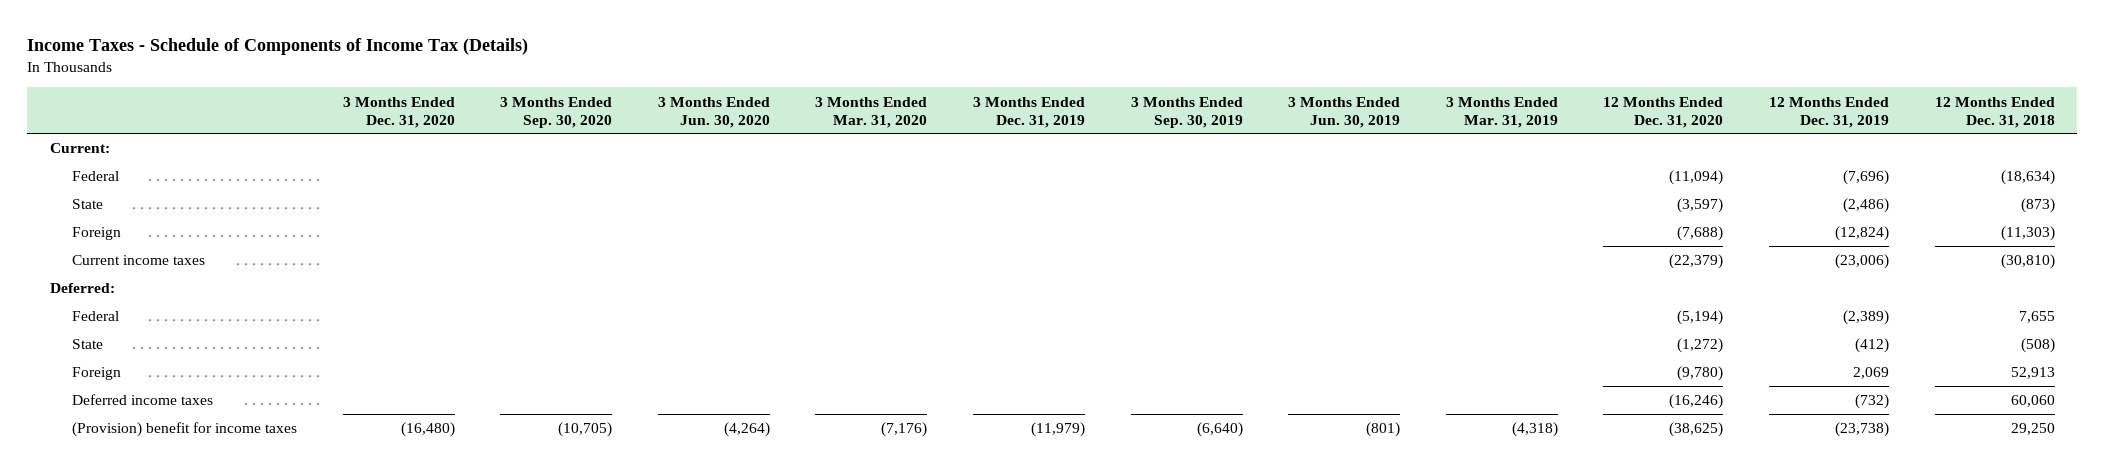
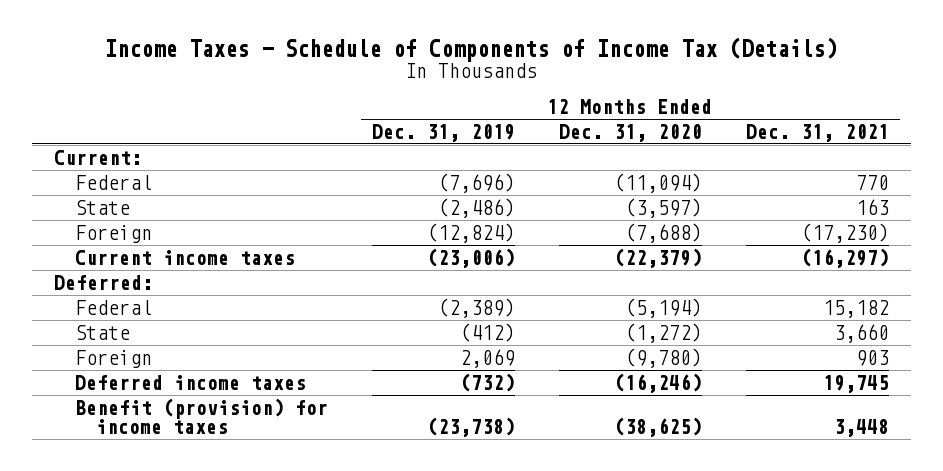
- | 3 Months Ended Dec. 31, 2020 | 3 Months Ended Sep. 30, 2020 | 3 Months Ended Jun. 30, 2020 | 3 Months Ended Mar. 31, 2020 | 3 Months Ended Dec. 31, 2019 | 3 Months Ended Sep. 30, 2019 | 3 Months Ended Jun. 30, 2019 | 3 Months Ended Mar. 31, 2019 | 12 Months Ended Dec. 31, 2020 | 12 Months Ended Dec. 31, 2019 | 12 Months Ended Dec. 31, 2018
+ | 12 Months Ended Dec. 31, 2019 | 12 Months Ended Dec. 31, 2020 | 12 Months Ended Dec. 31, 2021
- (Provision) benefit for income taxes | (16,480) | (10,705) | (4,264) | (7,176) | (11,979) | (6,640) | (801) | (4,318) | (38,625) | (23,738) | 29,250
+ Benefit (provision) for income taxes | (23,738) | (38,625) | 3,448

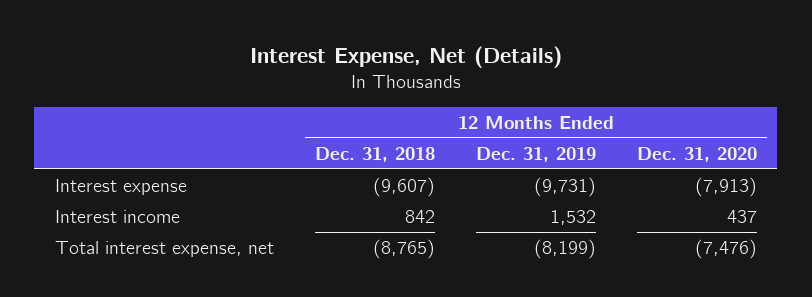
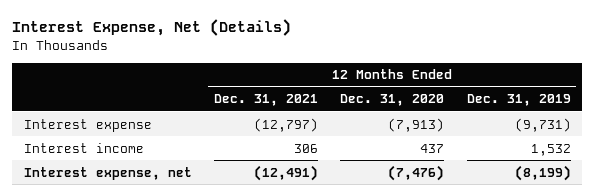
- | 12 Months Ended Dec. 31, 2018 | 12 Months Ended Dec. 31, 2019 | 12 Months Ended Dec. 31, 2020
+ | 12 Months Ended Dec. 31, 2021 | 12 Months Ended Dec. 31, 2020 | 12 Months Ended Dec. 31, 2019
- Total interest expense, net | (8,765) | (8,199) | (7,476)
+ Interest expense, net | (12,491) | (7,476) | (8,199)

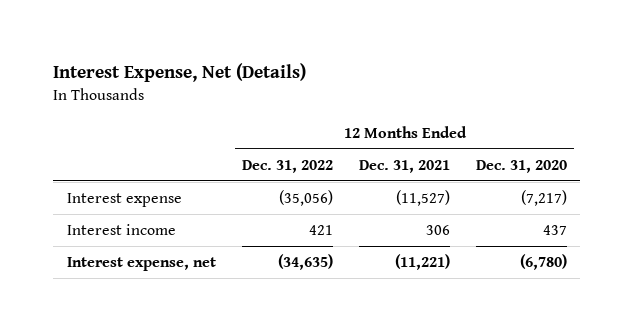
- | 12 Months Ended Dec. 31, 2021 | 12 Months Ended Dec. 31, 2020 | 12 Months Ended Dec. 31, 2019
+ | 12 Months Ended Dec. 31, 2022 | 12 Months Ended Dec. 31, 2021 | 12 Months Ended Dec. 31, 2020
- Interest expense | (12,797) | (7,913) | (9,731)
+ Interest expense | (35,056) | (11,527) | (7,217)
- Interest expense, net | (12,491) | (7,476) | (8,199)
+ Interest expense, net | (34,635) | (11,221) | (6,780)

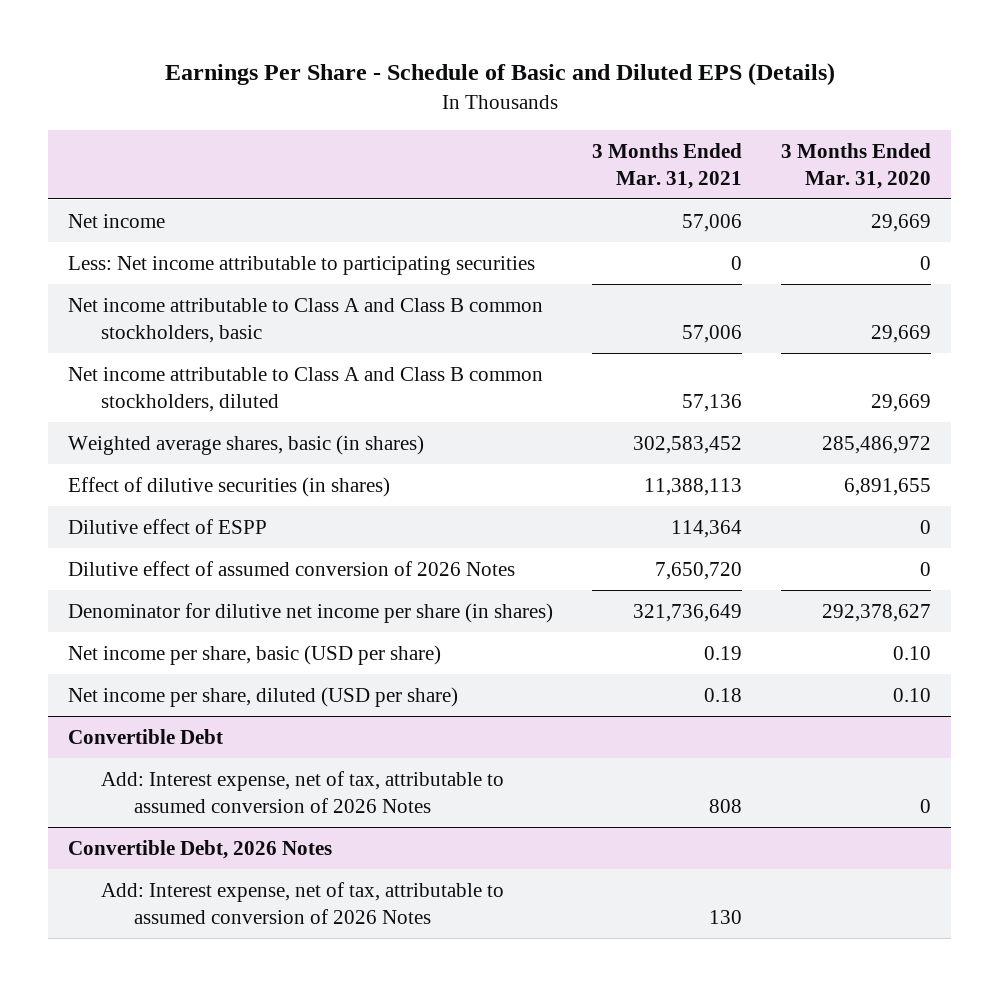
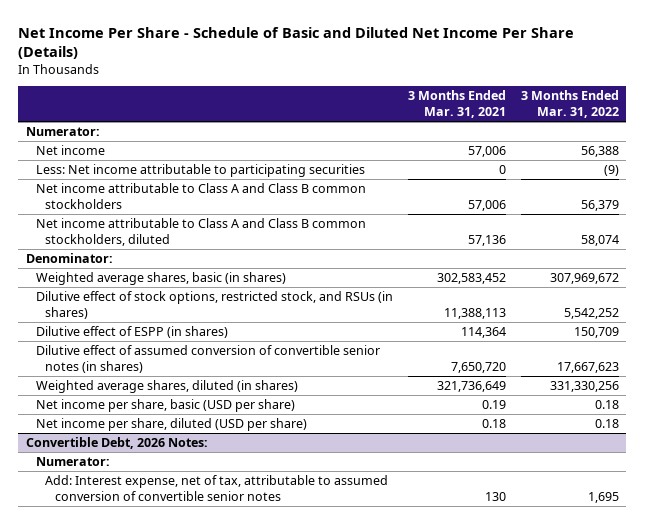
- Earnings Per Share - Schedule of Basic and Diluted EPS (Details)
+ Net Income Per Share - Schedule of Basic and Diluted Net Income Per Share (Details)
- | 3 Months Ended Mar. 31, 2021 | 3 Months Ended Mar. 31, 2020
+ | 3 Months Ended Mar. 31, 2021 | 3 Months Ended Mar. 31, 2022
+ Numerator:
- Net income attributable to Class A and Class B common stockholders, basic | 57,006 | 29,669
+ Net income attributable to Class A and Class B common stockholders | 57,006 | 56,379
+ Denominator:
- Effect of dilutive securities (in shares) | 11,388,113 | 6,891,655
- Dilutive effect of ESPP | 114,364 | 0
- Dilutive effect of assumed conversion of 2026 Notes | 7,650,720 | 0
- Denominator for dilutive net income per share (in shares) | 321,736,649 | 292,378,627
+ Dilutive effect of stock options, restricted stock, and RSUs (in shares) | 11,388,113 | 5,542,252
+ Dilutive effect of ESPP (in shares) | 114,364 | 150,709
+ Dilutive effect of assumed conversion of convertible senior notes (in shares) | 7,650,720 | 17,667,623
+ Weighted average shares, diluted (in shares) | 321,736,649 | 331,330,256
- Convertible Debt
- Add: Interest expense, net of tax, attributable to assumed conversion of 2026 Notes | 808 | 0
- Convertible Debt, 2026 Notes
- Add: Interest expense, net of tax, attributable to assumed conversion of 2026 Notes | 130 |
+ Convertible Debt, 2026 Notes:
+ Numerator:
+ Add: Interest expense, net of tax, attributable to assumed conversion of convertible senior notes | 130 | 1,695

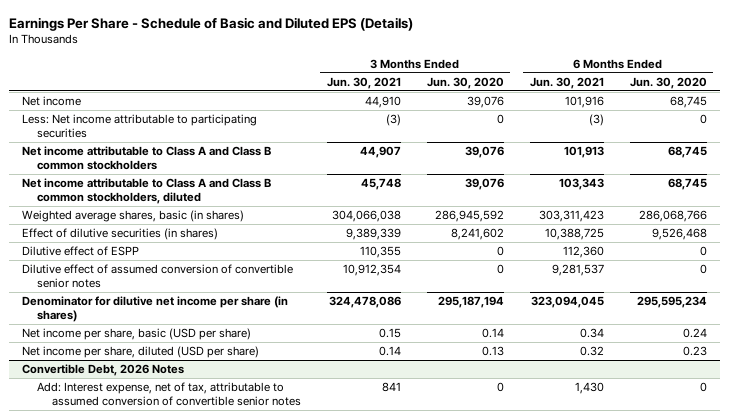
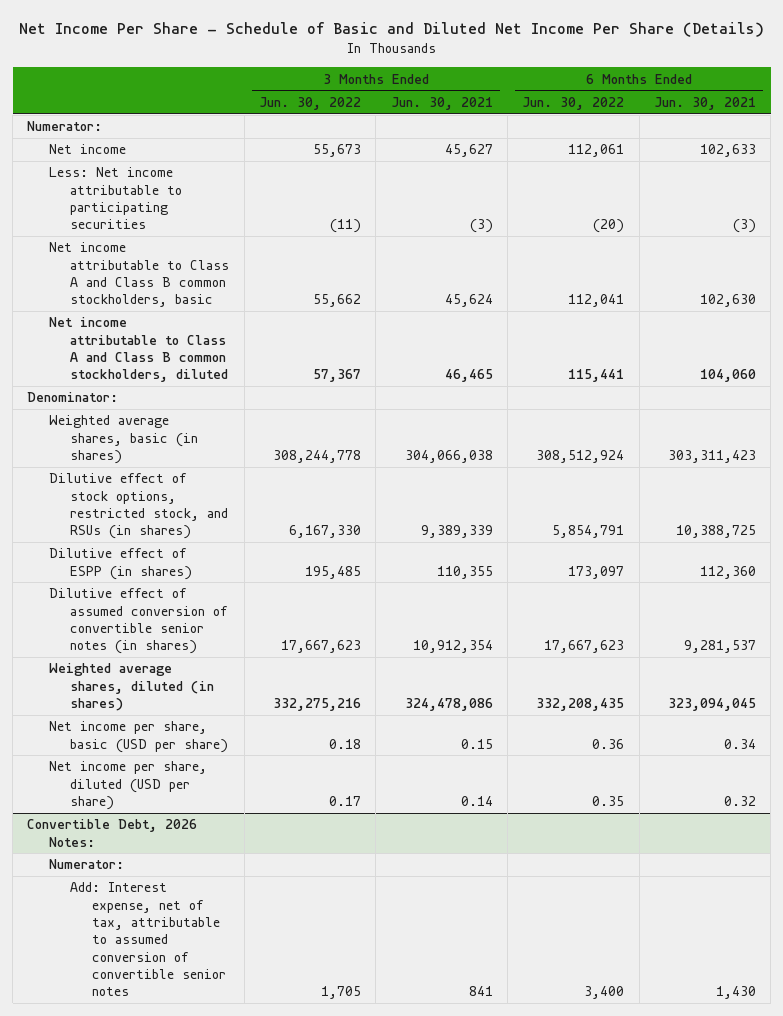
- Earnings Per Share - Schedule of Basic and Diluted EPS (Details)
+ Net Income Per Share - Schedule of Basic and Diluted Net Income Per Share (Details)
- | 3 Months Ended Jun. 30, 2021 | 3 Months Ended Jun. 30, 2020 | 6 Months Ended Jun. 30, 2021 | 6 Months Ended Jun. 30, 2020
+ | 3 Months Ended Jun. 30, 2022 | 3 Months Ended Jun. 30, 2021 | 6 Months Ended Jun. 30, 2022 | 6 Months Ended Jun. 30, 2021
- Net income | 44,910 | 39,076 | 101,916 | 68,745
+ Numerator:
+ Net income | 55,673 | 45,627 | 112,061 | 102,633
- Net income attributable to Class A and Class B common stockholders | 44,907 | 39,076 | 101,913 | 68,745
- Net income attributable to Class A and Class B common stockholders, diluted | 45,748 | 39,076 | 103,343 | 68,745
+ Net income attributable to Class A and Class B common stockholders, basic | 55,662 | 45,624 | 112,041 | 102,630
+ Net income attributable to Class A and Class B common stockholders, diluted | 57,367 | 46,465 | 115,441 | 104,060
+ Denominator:
- Effect of dilutive securities (in shares) | 9,389,339 | 8,241,602 | 10,388,725 | 9,526,468
- Dilutive effect of ESPP | 110,355 | 0 | 112,360 | 0
- Dilutive effect of assumed conversion of convertible senior notes | 10,912,354 | 0 | 9,281,537 | 0
- Denominator for dilutive net income per share (in shares) | 324,478,086 | 295,187,194 | 323,094,045 | 295,595,234
+ Dilutive effect of stock options, restricted stock, and RSUs (in shares) | 6,167,330 | 9,389,339 | 5,854,791 | 10,388,725
+ Dilutive effect of ESPP (in shares) | 195,485 | 110,355 | 173,097 | 112,360
+ Dilutive effect of assumed conversion of convertible senior notes (in shares) | 17,667,623 | 10,912,354 | 17,667,623 | 9,281,537
+ Weighted average shares, diluted (in shares) | 332,275,216 | 324,478,086 | 332,208,435 | 323,094,045
- Convertible Debt, 2026 Notes
+ Convertible Debt, 2026 Notes:
+ Numerator:

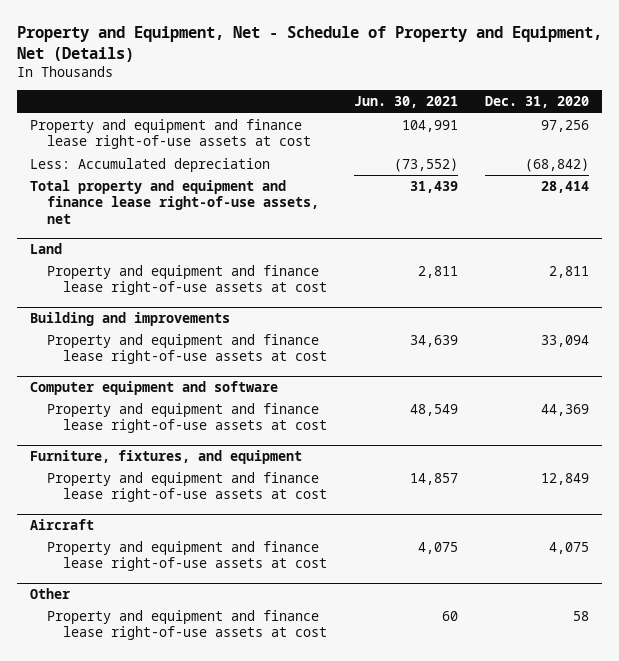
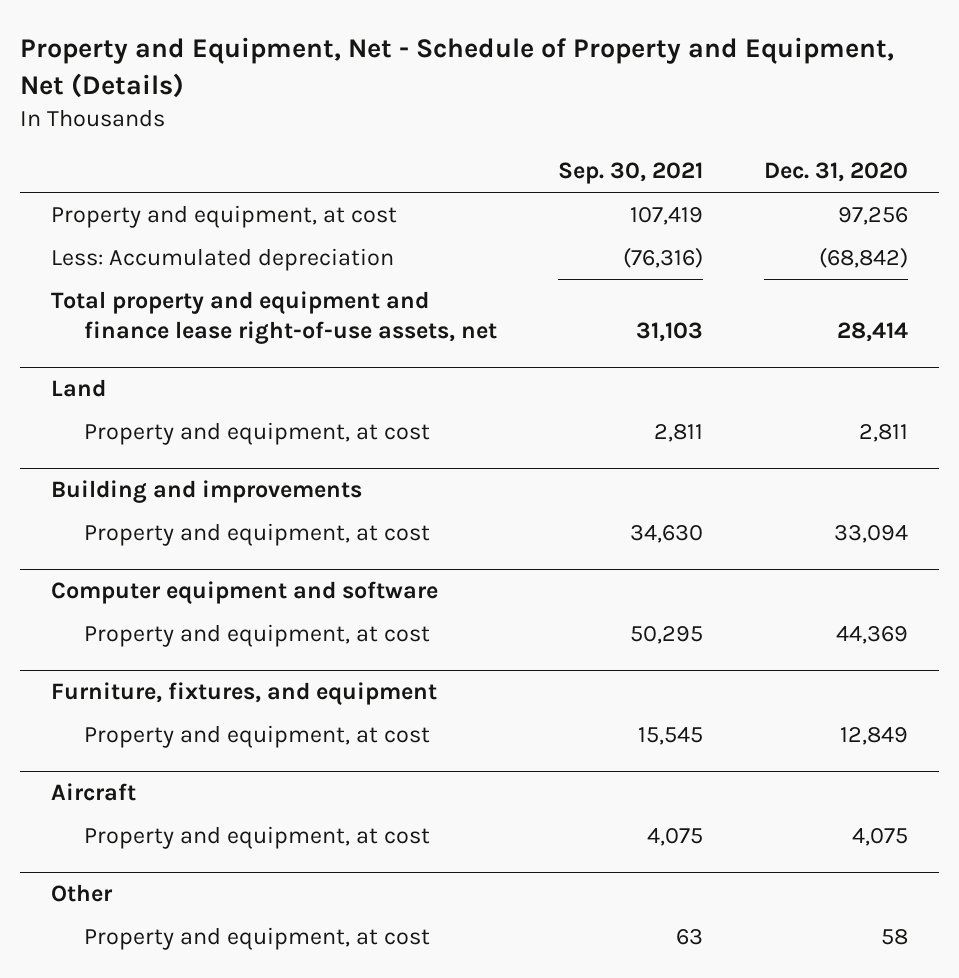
- | Jun. 30, 2021 | Dec. 31, 2020
+ | Sep. 30, 2021 | Dec. 31, 2020
- Property and equipment and finance lease right-of-use assets at cost | 104,991 | 97,256
+ Property and equipment, at cost | 107,419 | 97,256
@ Land
- Property and equipment and finance lease right-of-use assets at cost | 2,811 | 2,811
+ Property and equipment, at cost | 2,811 | 2,811
@ Building and improvements
- Property and equipment and finance lease right-of-use assets at cost | 34,639 | 33,094
+ Property and equipment, at cost | 34,630 | 33,094
@ Computer equipment and software
- Property and equipment and finance lease right-of-use assets at cost | 48,549 | 44,369
+ Property and equipment, at cost | 50,295 | 44,369
@ Furniture, fixtures, and equipment
- Property and equipment and finance lease right-of-use assets at cost | 14,857 | 12,849
+ Property and equipment, at cost | 15,545 | 12,849
@ Aircraft
- Property and equipment and finance lease right-of-use assets at cost | 4,075 | 4,075
+ Property and equipment, at cost | 4,075 | 4,075
@ Other
- Property and equipment and finance lease right-of-use assets at cost | 60 | 58
+ Property and equipment, at cost | 63 | 58

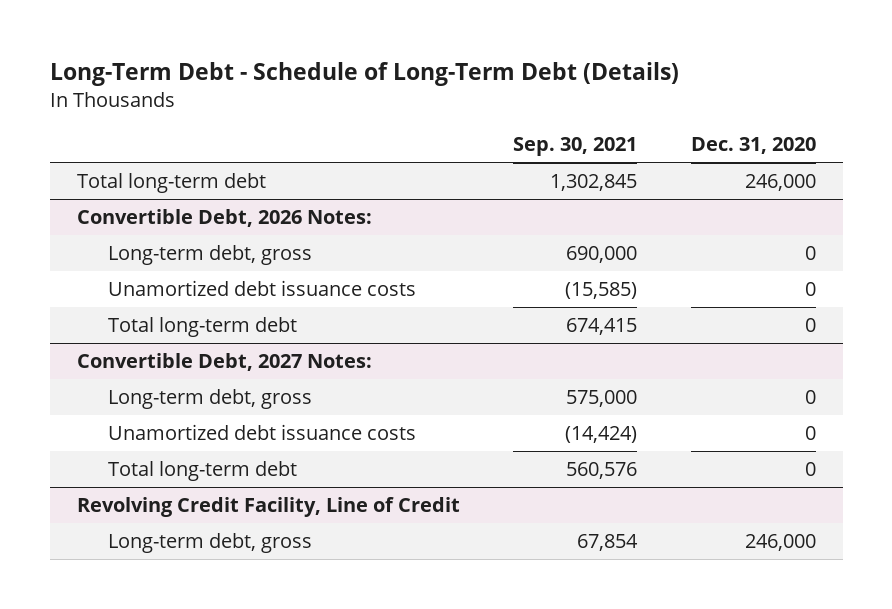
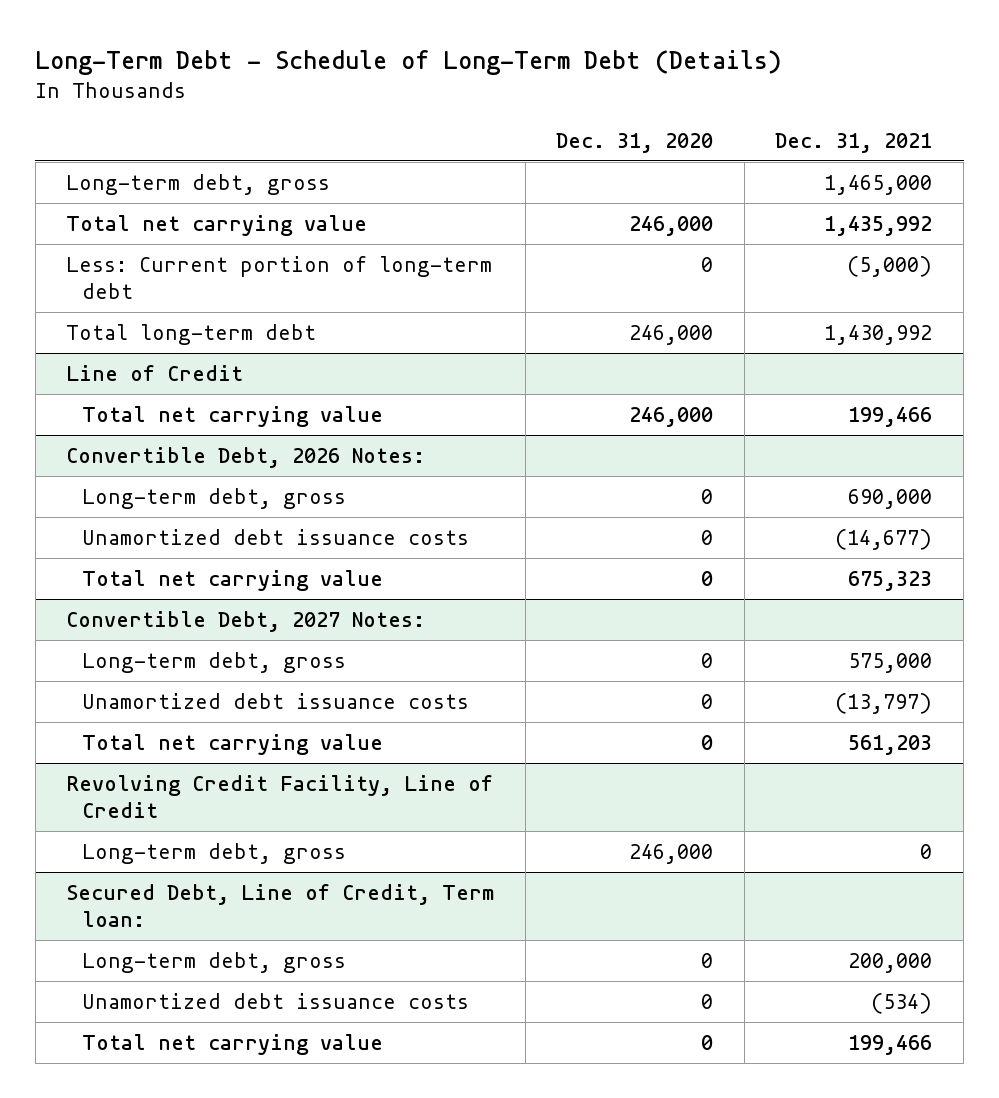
- | Sep. 30, 2021 | Dec. 31, 2020
+ | Dec. 31, 2020 | Dec. 31, 2021
+ Long-term debt, gross | | 1,465,000
+ Total net carrying value | 246,000 | 1,435,992
+ Less: Current portion of long-term debt | 0 | (5,000)
+ Line of Credit
+ Total net carrying value | 246,000 | 199,466
@ Convertible Debt, 2026 Notes:
- Total long-term debt | 674,415 | 0
+ Total net carrying value | 0 | 675,323
@ Convertible Debt, 2027 Notes:
- Total long-term debt | 560,576 | 0
+ Total net carrying value | 0 | 561,203
+ Secured Debt, Line of Credit, Term loan:
+ Long-term debt, gross | 0 | 200,000
+ Unamortized debt issuance costs | 0 | (534)
+ Total net carrying value | 0 | 199,466

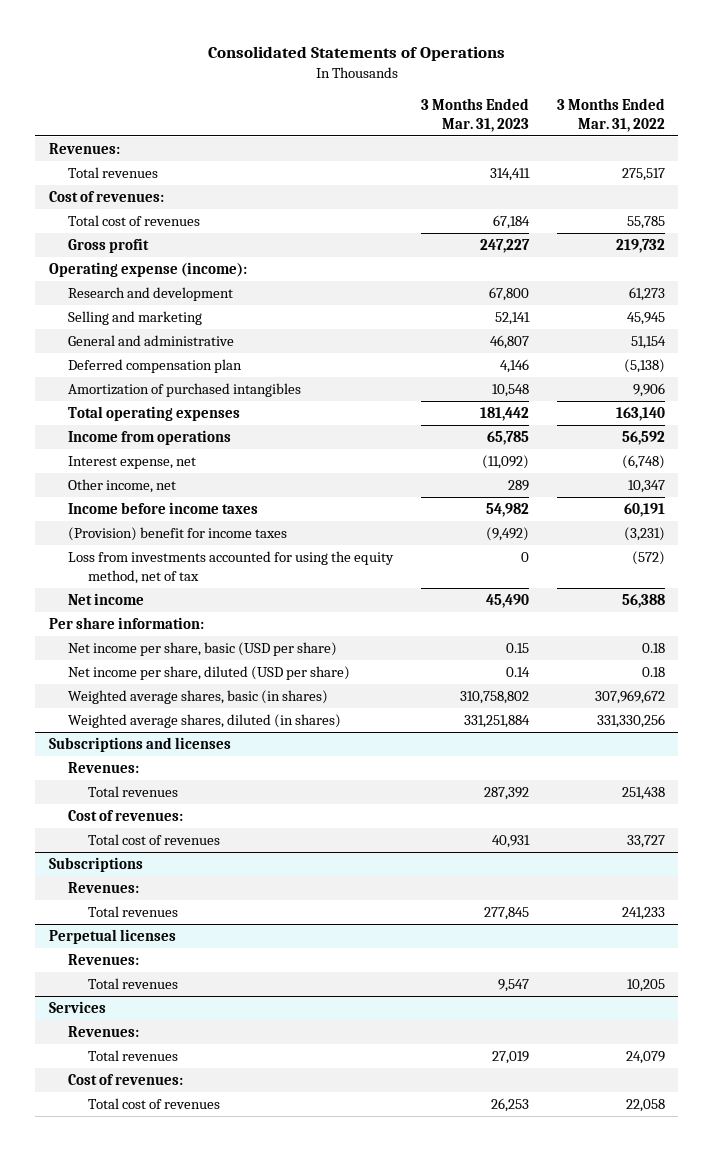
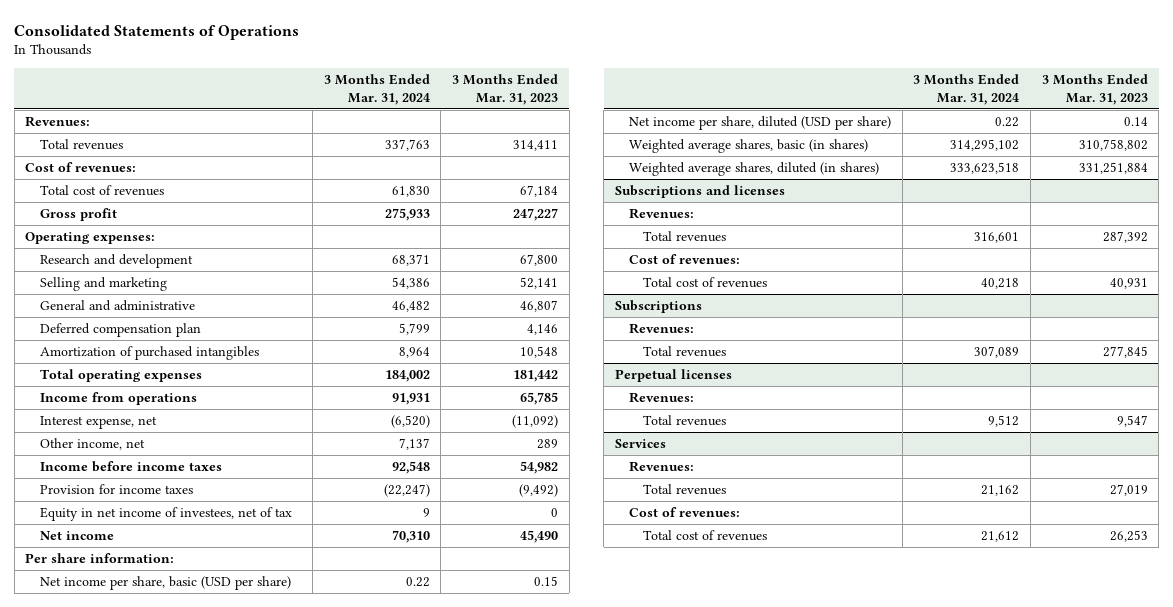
- | 3 Months Ended Mar. 31, 2023 | 3 Months Ended Mar. 31, 2022
+ | 3 Months Ended Mar. 31, 2024 | 3 Months Ended Mar. 31, 2023
- Operating expense (income):
+ Operating expenses:
- (Provision) benefit for income taxes | (9,492) | (3,231)
- Loss from investments accounted for using the equity method, net of tax | 0 | (572)
+ Provision for income taxes | (22,247) | (9,492)
+ Equity in net income of investees, net of tax | 9 | 0

